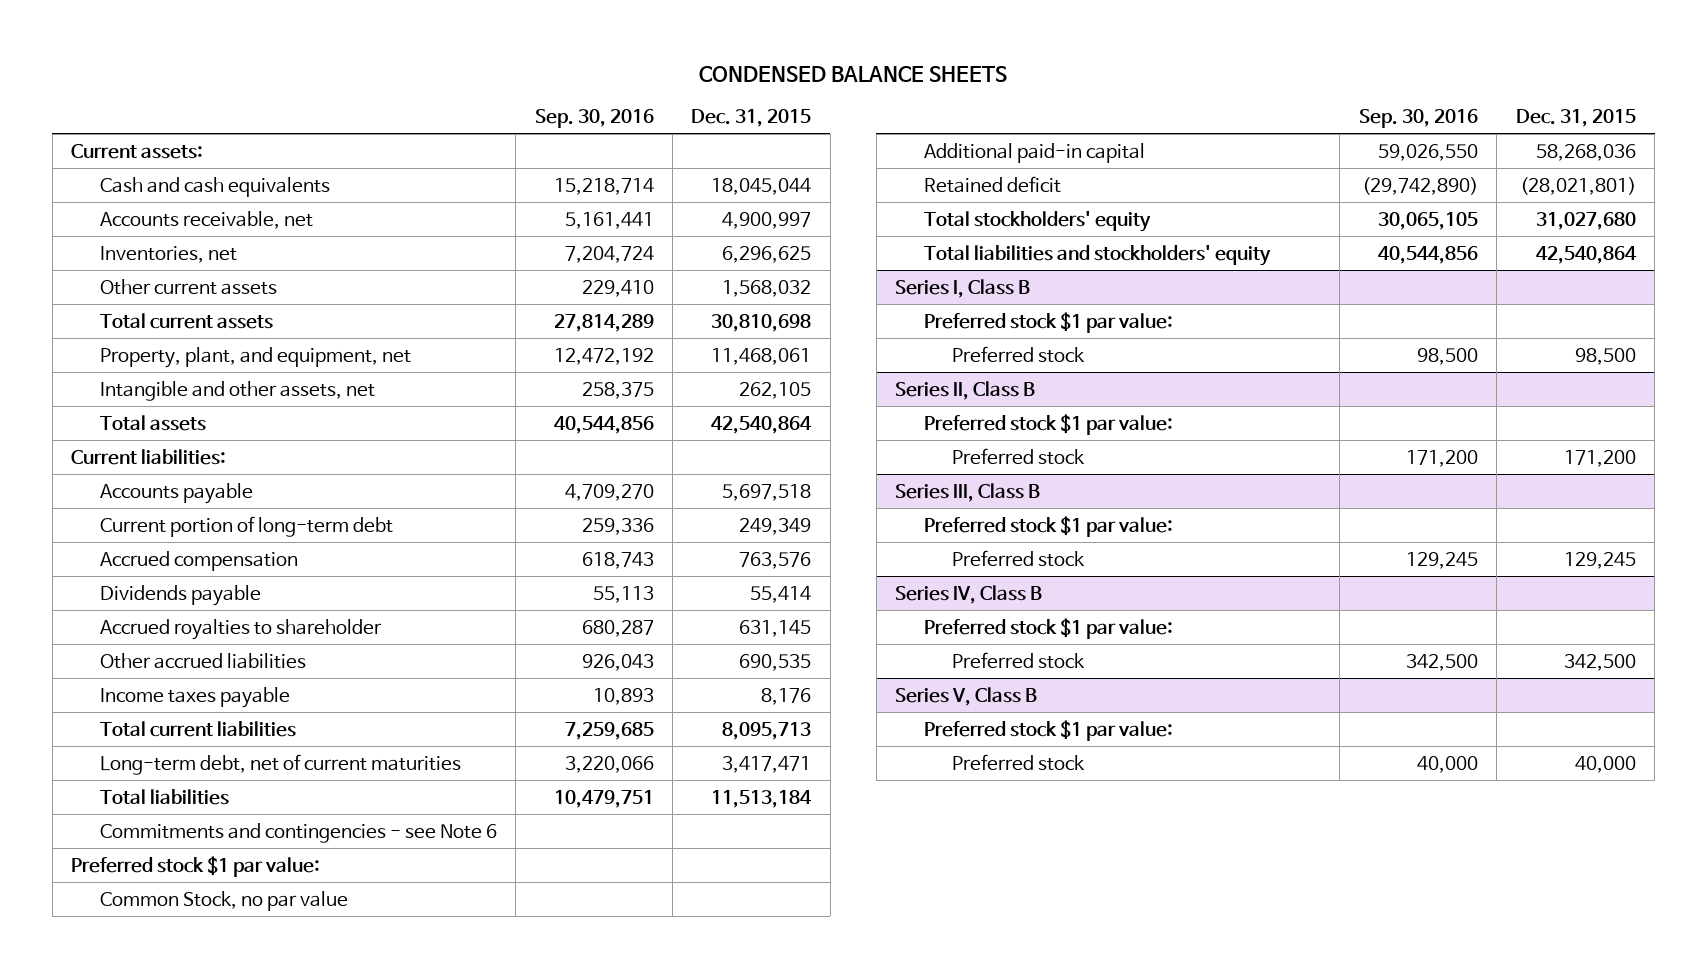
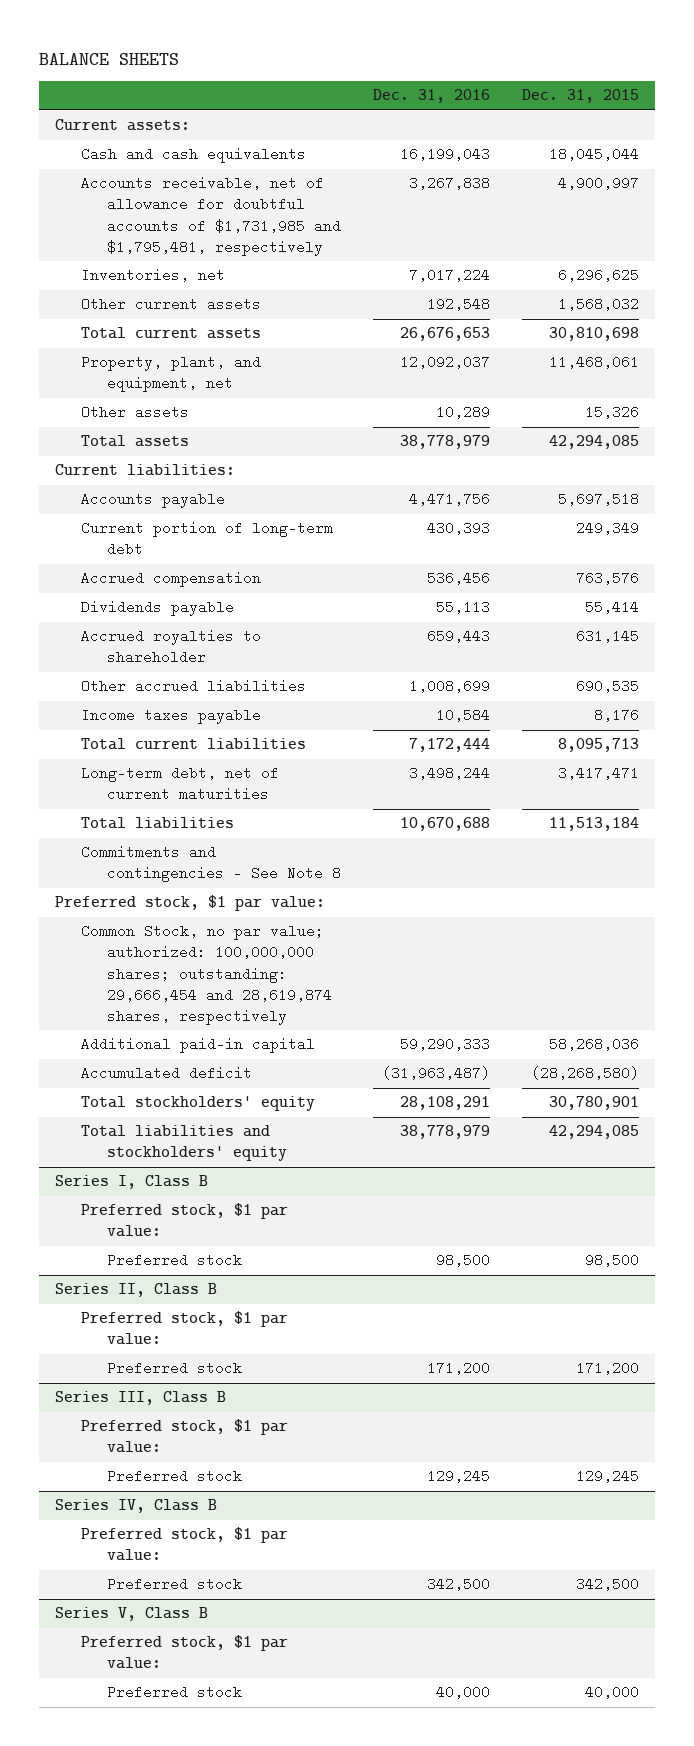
- CONDENSED BALANCE SHEETS
+ BALANCE SHEETS
- | Sep. 30, 2016 | Dec. 31, 2015
+ | Dec. 31, 2016 | Dec. 31, 2015
- Accounts receivable, net | 5,161,441 | 4,900,997
+ Accounts receivable, net of allowance for doubtful accounts of $1,731,985 and $1,795,481, respectively | 3,267,838 | 4,900,997
- Intangible and other assets, net | 258,375 | 262,105
- Total assets | 40,544,856 | 42,540,864
+ Other assets | 10,289 | 15,326
+ Total assets | 38,778,979 | 42,294,085
- Commitments and contingencies - see Note 6
- Preferred stock $1 par value:
- Common Stock, no par value
+ Commitments and contingencies - See Note 8
+ Preferred stock, $1 par value:
+ Common Stock, no par value; authorized: 100,000,000 shares; outstanding: 29,666,454 and 28,619,874 shares, respectively
- Retained deficit | (29,742,890) | (28,021,801)
- Total stockholders' equity | 30,065,105 | 31,027,680
- Total liabilities and stockholders' equity | 40,544,856 | 42,540,864
+ Accumulated deficit | (31,963,487) | (28,268,580)
+ Total stockholders' equity | 28,108,291 | 30,780,901
+ Total liabilities and stockholders' equity | 38,778,979 | 42,294,085
@ Series I, Class B
- Preferred stock $1 par value:
+ Preferred stock, $1 par value:
@ Series II, Class B
- Preferred stock $1 par value:
+ Preferred stock, $1 par value:
@ Series III, Class B
- Preferred stock $1 par value:
+ Preferred stock, $1 par value:
@ Series IV, Class B
- Preferred stock $1 par value:
+ Preferred stock, $1 par value:
@ Series V, Class B
- Preferred stock $1 par value:
+ Preferred stock, $1 par value:

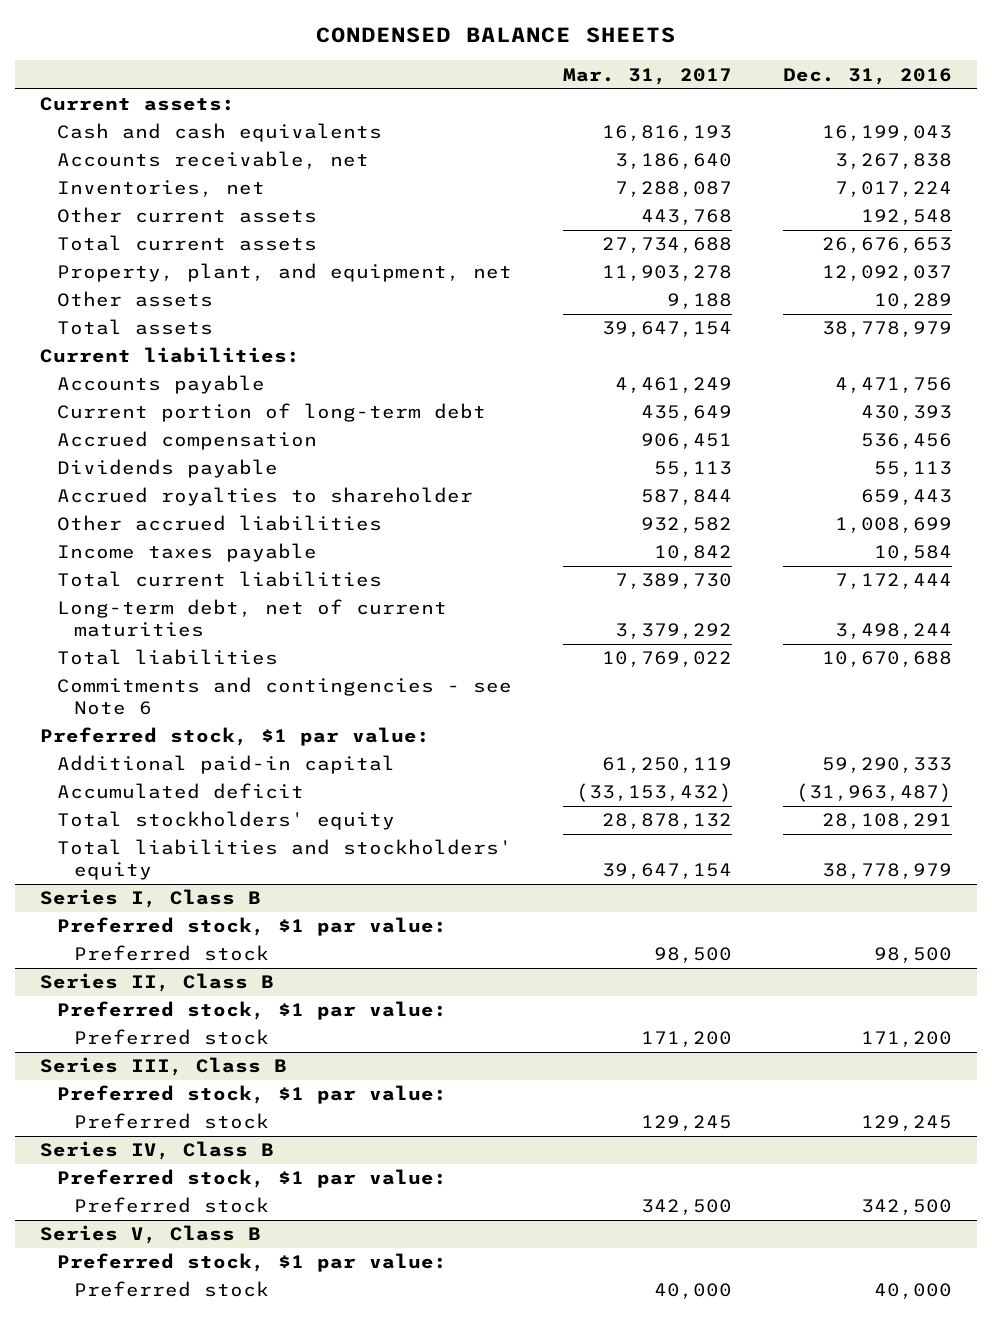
- BALANCE SHEETS
+ CONDENSED BALANCE SHEETS
- | Dec. 31, 2016 | Dec. 31, 2015
+ | Mar. 31, 2017 | Dec. 31, 2016
- Accounts receivable, net of allowance for doubtful accounts of $1,731,985 and $1,795,481, respectively | 3,267,838 | 4,900,997
+ Accounts receivable, net | 3,186,640 | 3,267,838
- Commitments and contingencies - See Note 8
+ Commitments and contingencies - see Note 6
- Common Stock, no par value; authorized: 100,000,000 shares; outstanding: 29,666,454 and 28,619,874 shares, respectively

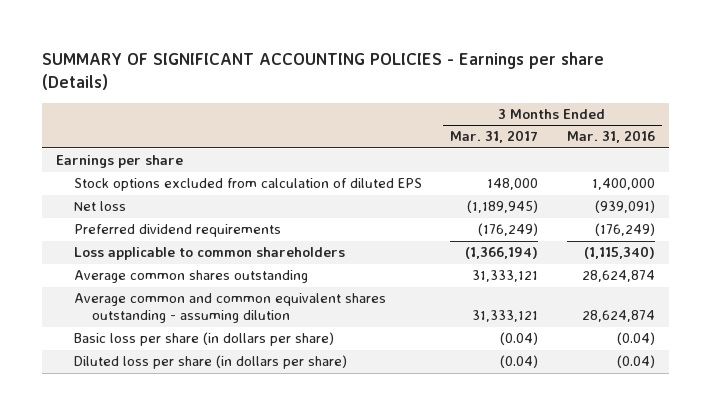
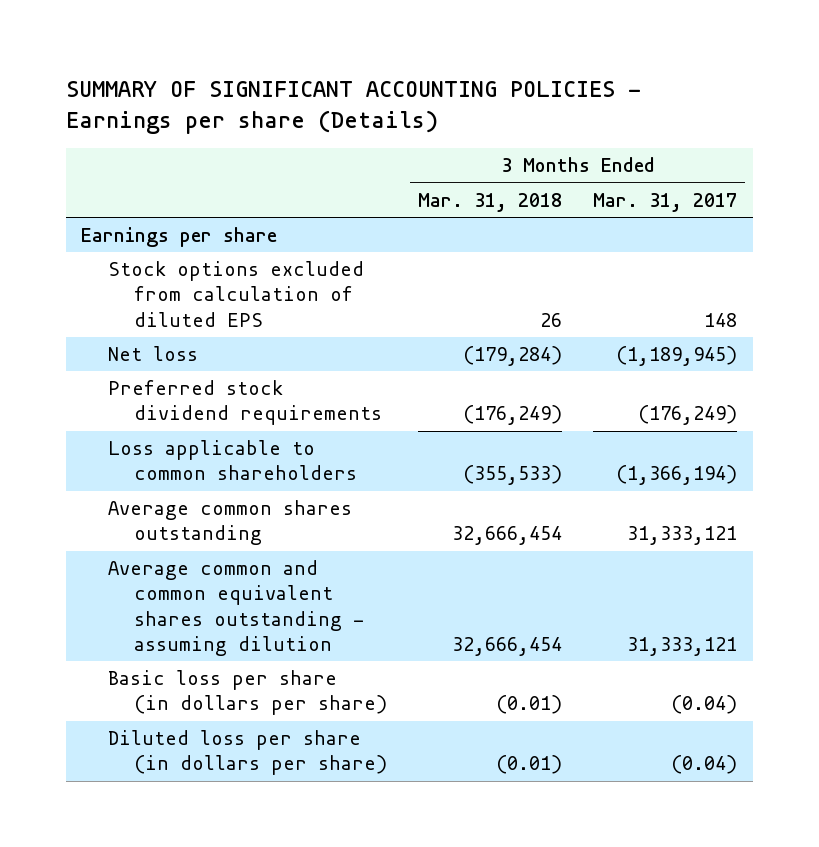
- | 3 Months Ended Mar. 31, 2017 | 3 Months Ended Mar. 31, 2016
+ | 3 Months Ended Mar. 31, 2018 | 3 Months Ended Mar. 31, 2017
- Stock options excluded from calculation of diluted EPS | 148,000 | 1,400,000
+ Stock options excluded from calculation of diluted EPS | 26 | 148
- Preferred dividend requirements | (176,249) | (176,249)
+ Preferred stock dividend requirements | (176,249) | (176,249)

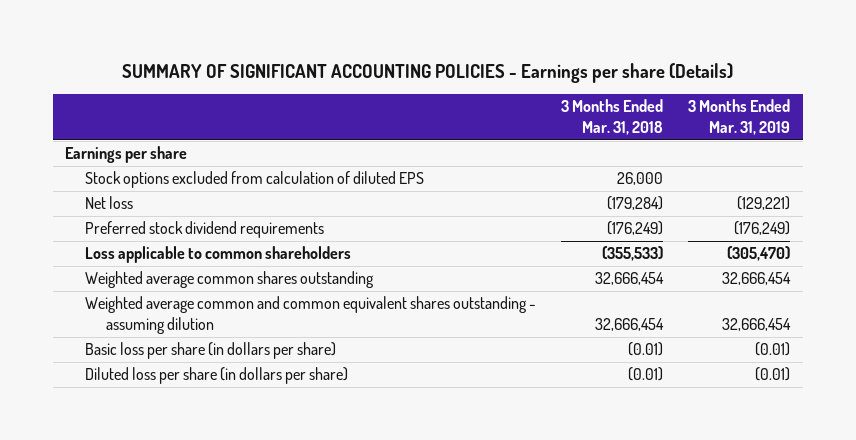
- | 3 Months Ended Mar. 31, 2018 | 3 Months Ended Mar. 31, 2017
+ | 3 Months Ended Mar. 31, 2018 | 3 Months Ended Mar. 31, 2019
- Stock options excluded from calculation of diluted EPS | 26 | 148
+ Stock options excluded from calculation of diluted EPS | 26,000 |
- Average common shares outstanding | 32,666,454 | 31,333,121
- Average common and common equivalent shares outstanding - assuming dilution | 32,666,454 | 31,333,121
+ Weighted average common shares outstanding | 32,666,454 | 32,666,454
+ Weighted average common and common equivalent shares outstanding - assuming dilution | 32,666,454 | 32,666,454

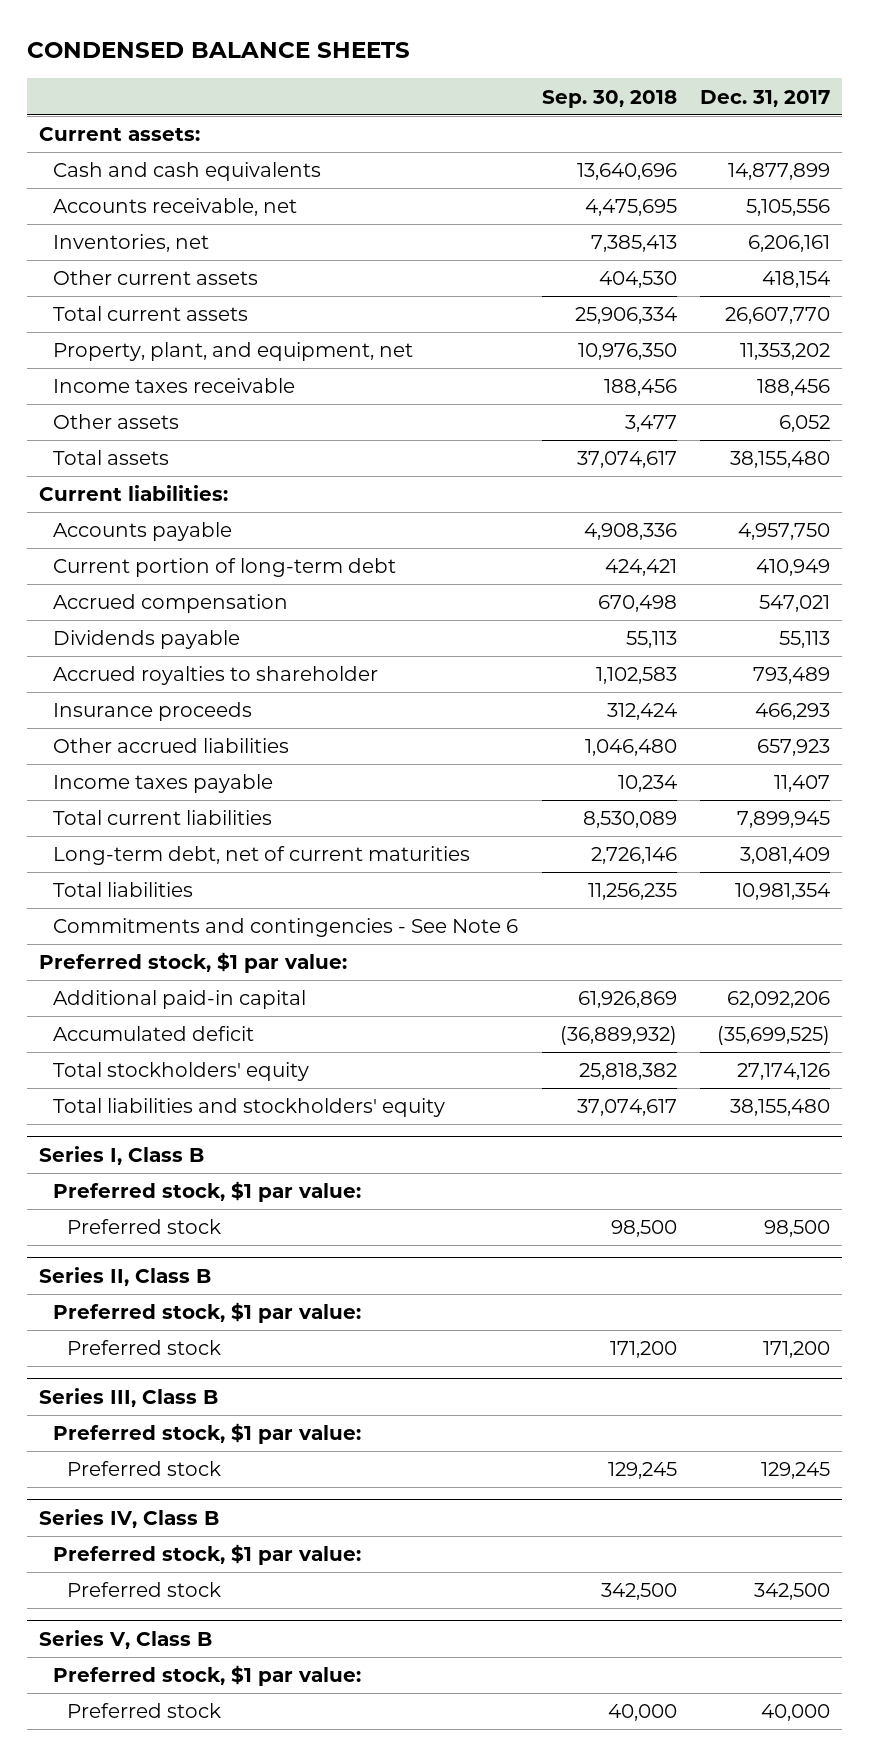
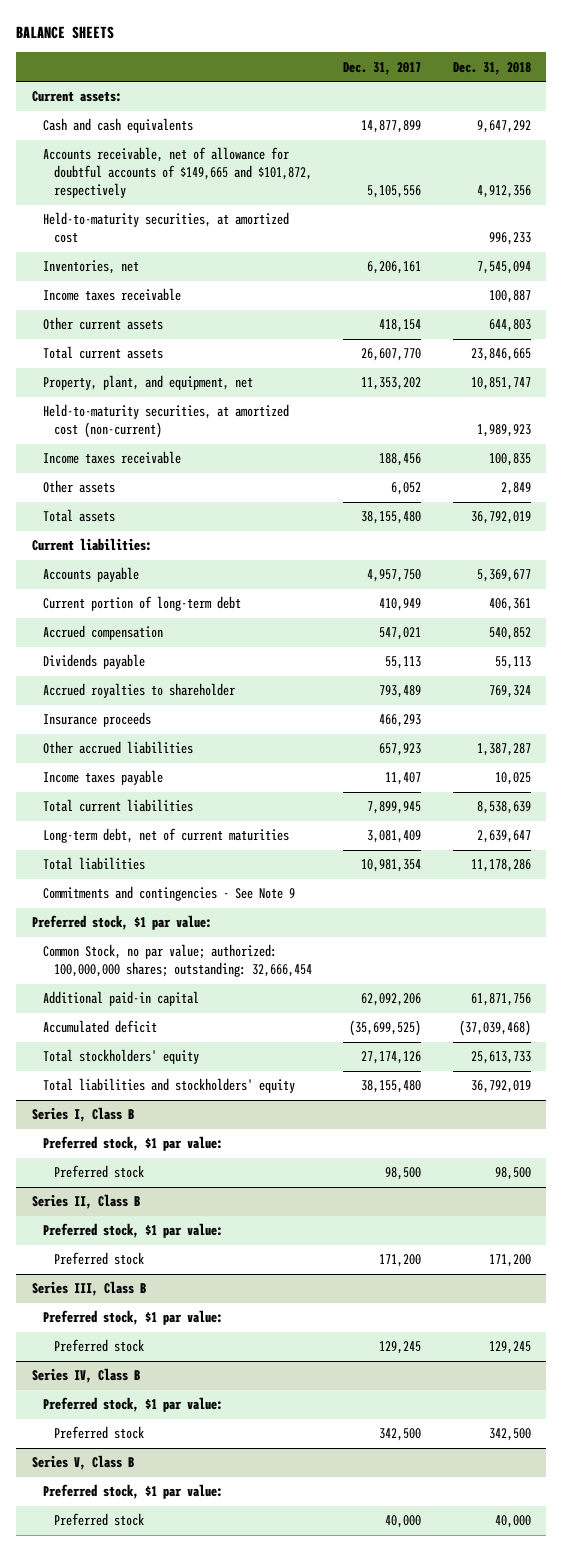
- CONDENSED BALANCE SHEETS
+ BALANCE SHEETS
- | Sep. 30, 2018 | Dec. 31, 2017
+ | Dec. 31, 2017 | Dec. 31, 2018
- Accounts receivable, net | 4,475,695 | 5,105,556
+ Accounts receivable, net of allowance for doubtful accounts of $149,665 and $101,872, respectively | 5,105,556 | 4,912,356
+ Held-to-maturity securities, at amortized cost | | 996,233
+ Income taxes receivable | | 100,887
+ Held-to-maturity securities, at amortized cost (non-current) | | 1,989,923
- Commitments and contingencies - See Note 6
+ Commitments and contingencies - See Note 9
+ Common Stock, no par value; authorized: 100,000,000 shares; outstanding: 32,666,454

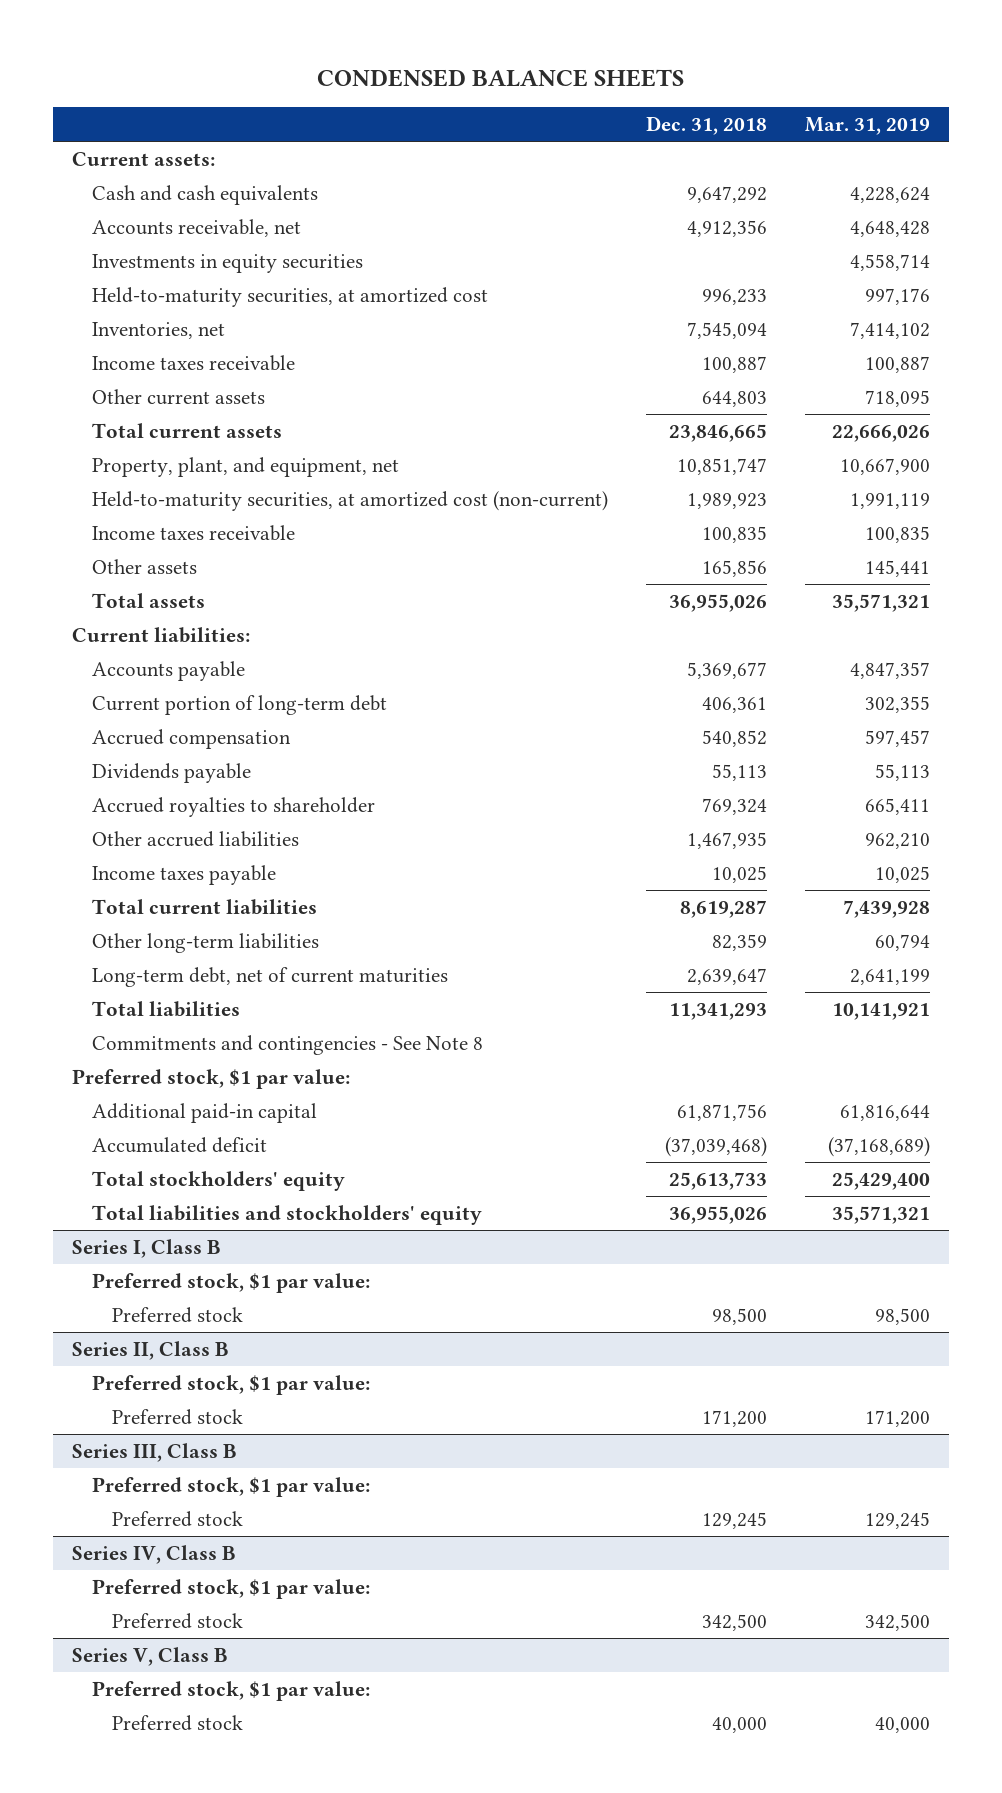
- BALANCE SHEETS
+ CONDENSED BALANCE SHEETS
- | Dec. 31, 2017 | Dec. 31, 2018
+ | Dec. 31, 2018 | Mar. 31, 2019
- Accounts receivable, net of allowance for doubtful accounts of $149,665 and $101,872, respectively | 5,105,556 | 4,912,356
+ Accounts receivable, net | 4,912,356 | 4,648,428
+ Investments in equity securities | | 4,558,714
- Other assets | 6,052 | 2,849
- Total assets | 38,155,480 | 36,792,019
+ Other assets | 165,856 | 145,441
+ Total assets | 36,955,026 | 35,571,321
- Insurance proceeds | 466,293 |
- Other accrued liabilities | 657,923 | 1,387,287
+ Other accrued liabilities | 1,467,935 | 962,210
- Total current liabilities | 7,899,945 | 8,538,639
+ Total current liabilities | 8,619,287 | 7,439,928
+ Other long-term liabilities | 82,359 | 60,794
- Total liabilities | 10,981,354 | 11,178,286
- Commitments and contingencies - See Note 9
+ Total liabilities | 11,341,293 | 10,141,921
+ Commitments and contingencies - See Note 8
- Common Stock, no par value; authorized: 100,000,000 shares; outstanding: 32,666,454
- Total liabilities and stockholders' equity | 38,155,480 | 36,792,019
+ Total liabilities and stockholders' equity | 36,955,026 | 35,571,321

